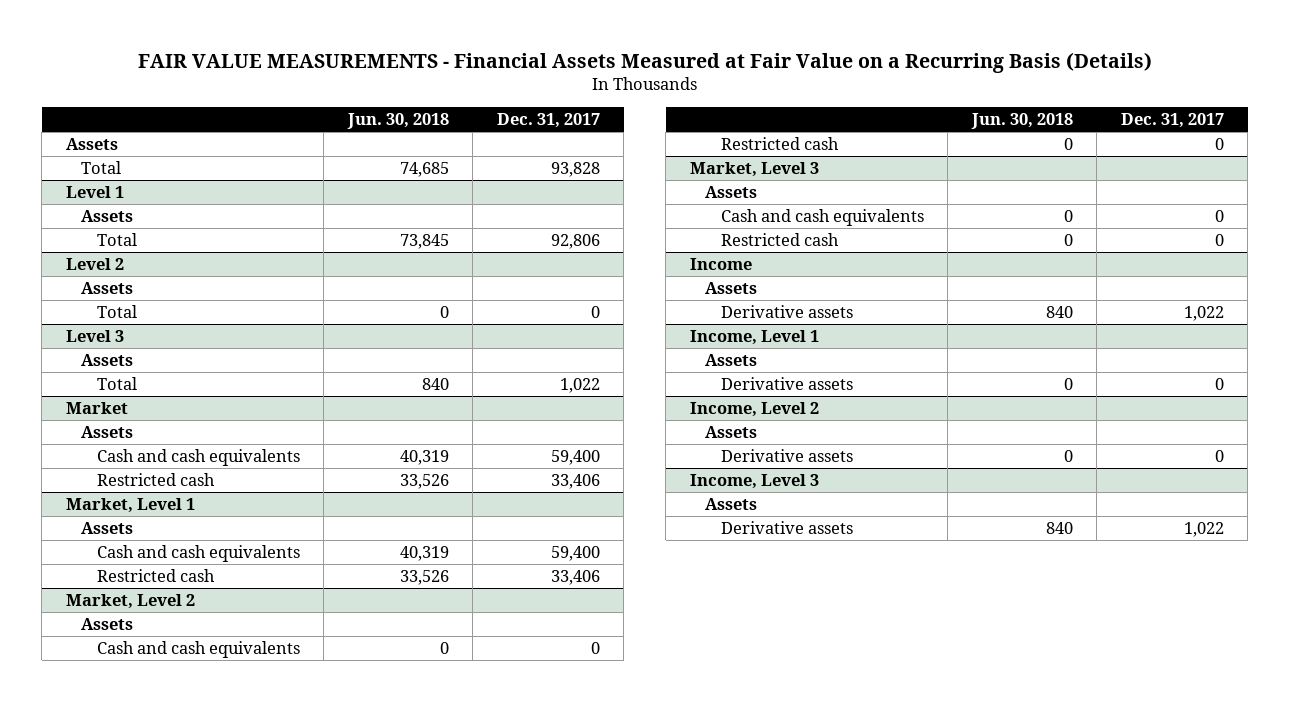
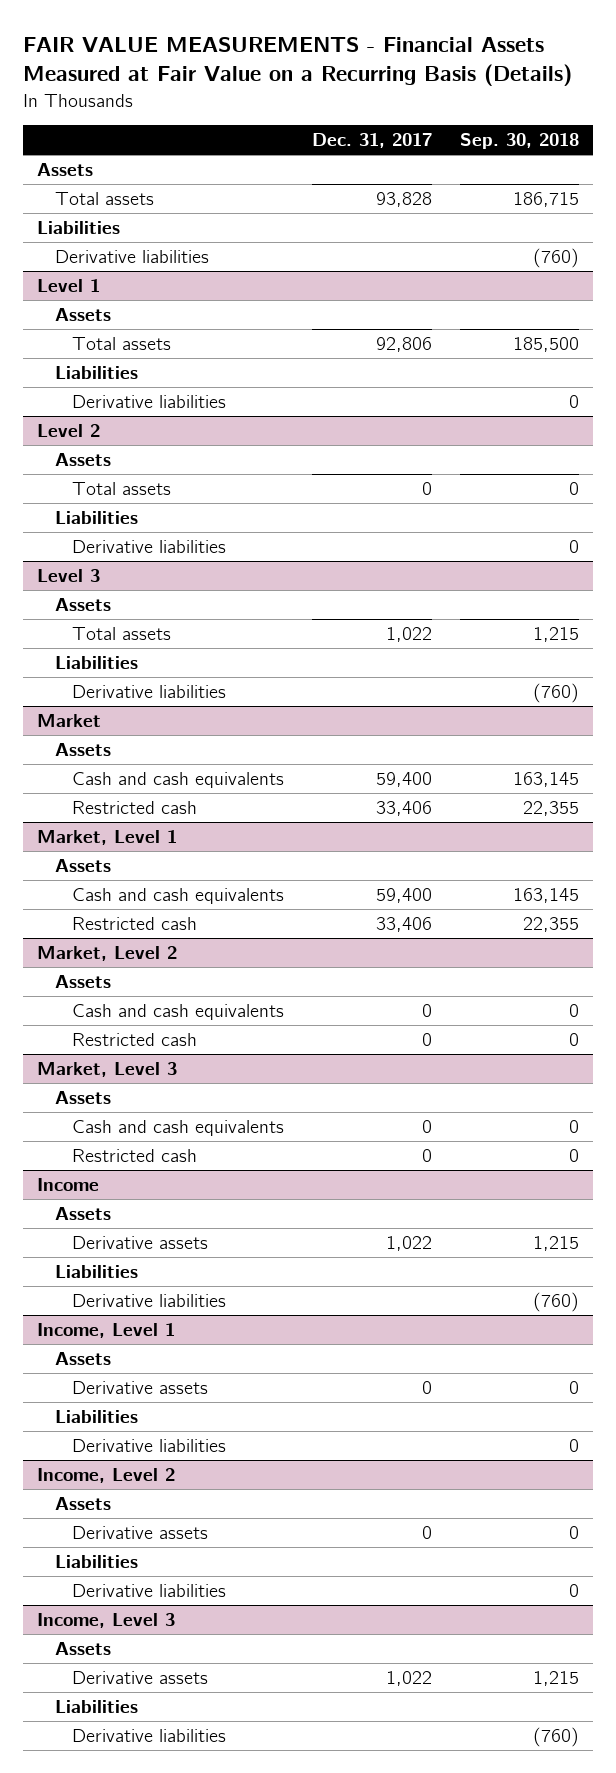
- | Jun. 30, 2018 | Dec. 31, 2017
+ | Dec. 31, 2017 | Sep. 30, 2018
- Total | 74,685 | 93,828
+ Total assets | 93,828 | 186,715
+ Liabilities
+ Derivative liabilities | | (760)
@ Level 1
- Total | 73,845 | 92,806
+ Total assets | 92,806 | 185,500
+ Liabilities
+ Derivative liabilities | | 0
@ Level 2
- Total | 0 | 0
+ Total assets | 0 | 0
+ Liabilities
+ Derivative liabilities | | 0
@ Level 3
- Total | 840 | 1,022
+ Total assets | 1,022 | 1,215
+ Liabilities
+ Derivative liabilities | | (760)
@ Income
+ Liabilities
+ Derivative liabilities | | (760)
@ Income, Level 1
+ Liabilities
+ Derivative liabilities | | 0
@ Income, Level 2
+ Liabilities
+ Derivative liabilities | | 0
@ Income, Level 3
+ Liabilities
+ Derivative liabilities | | (760)

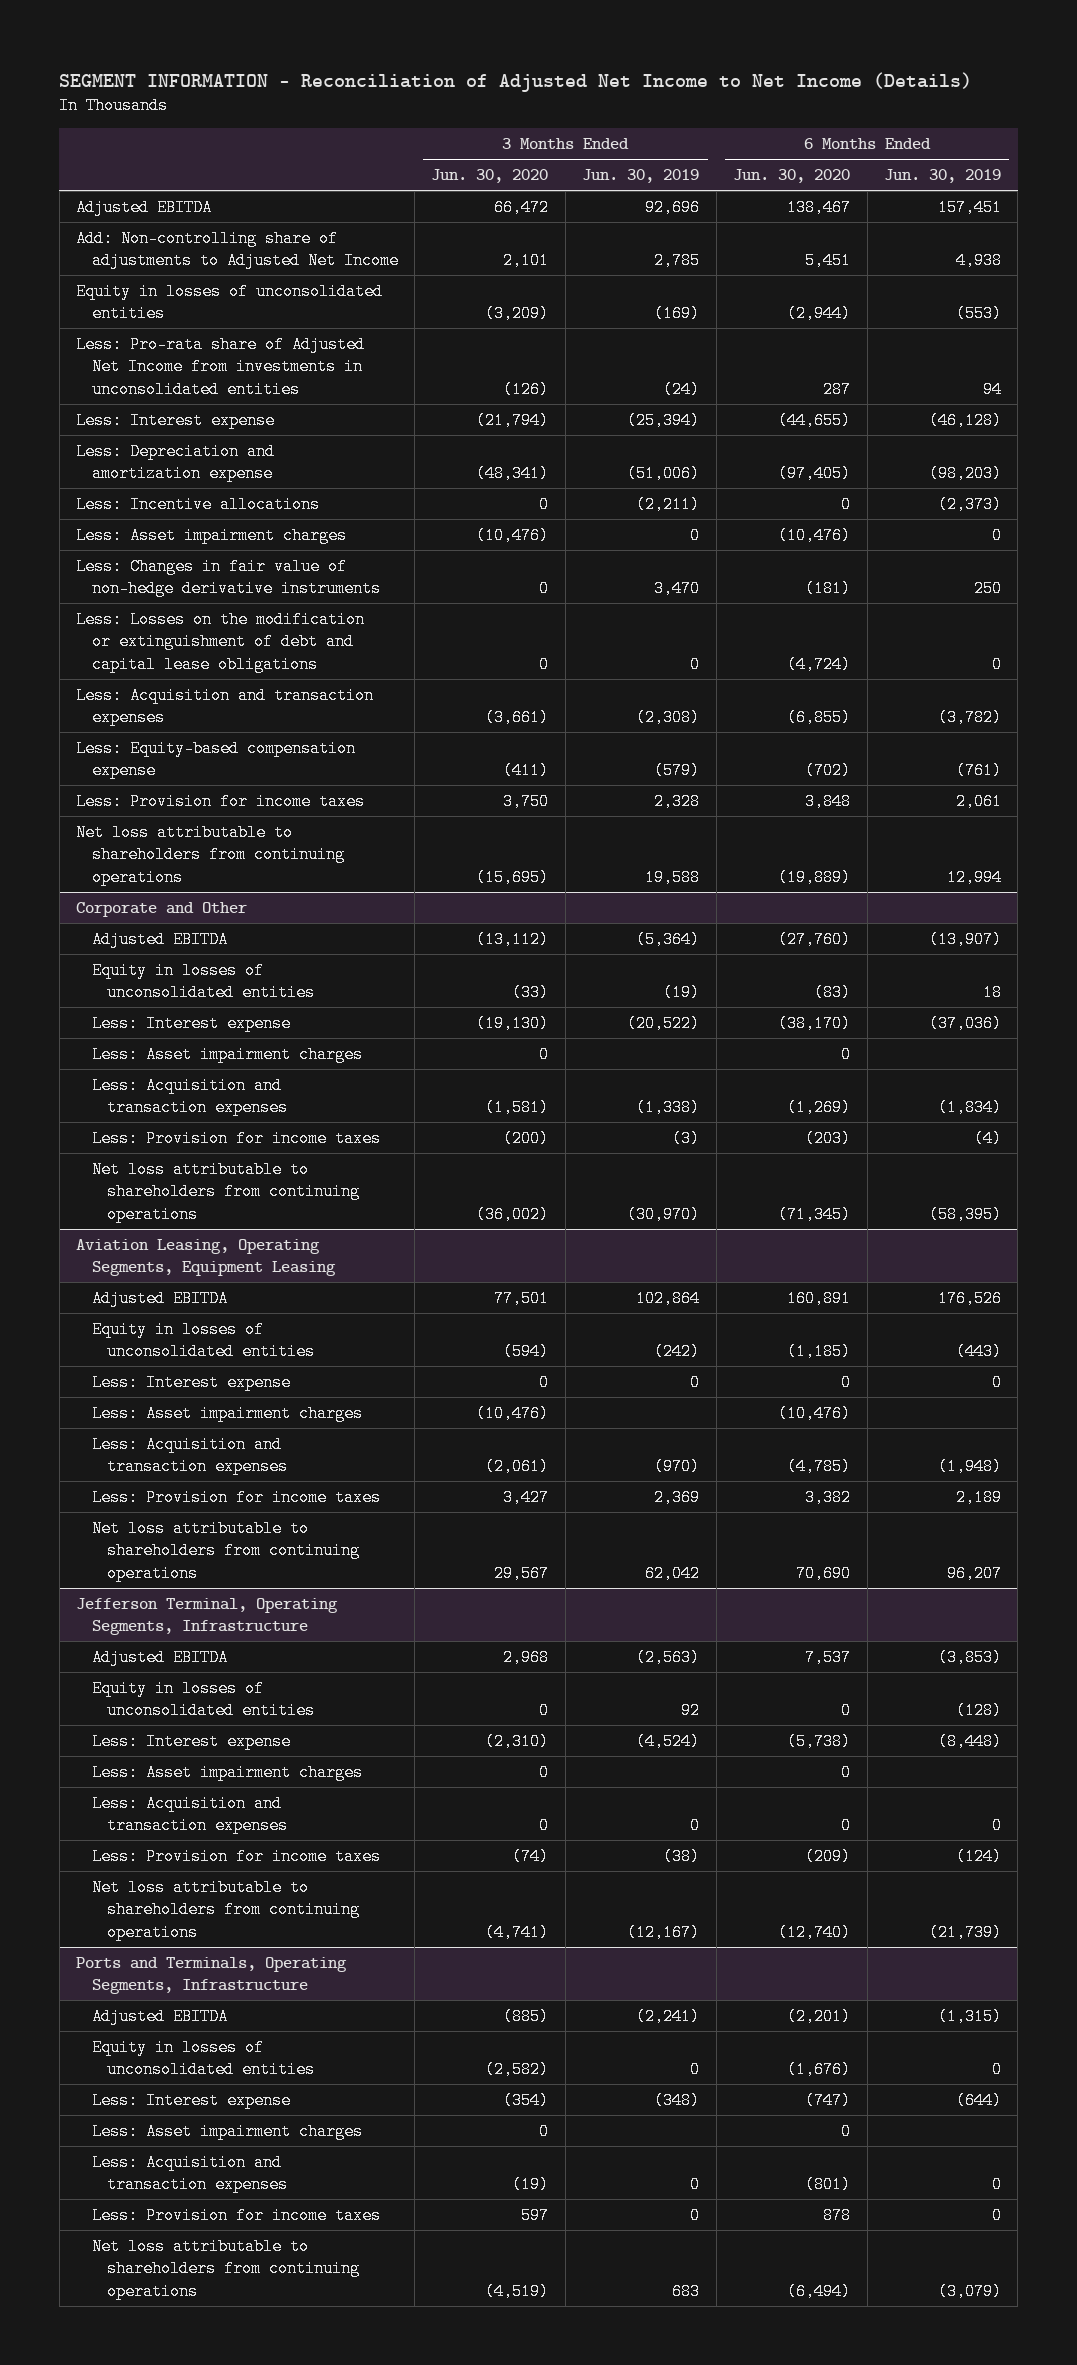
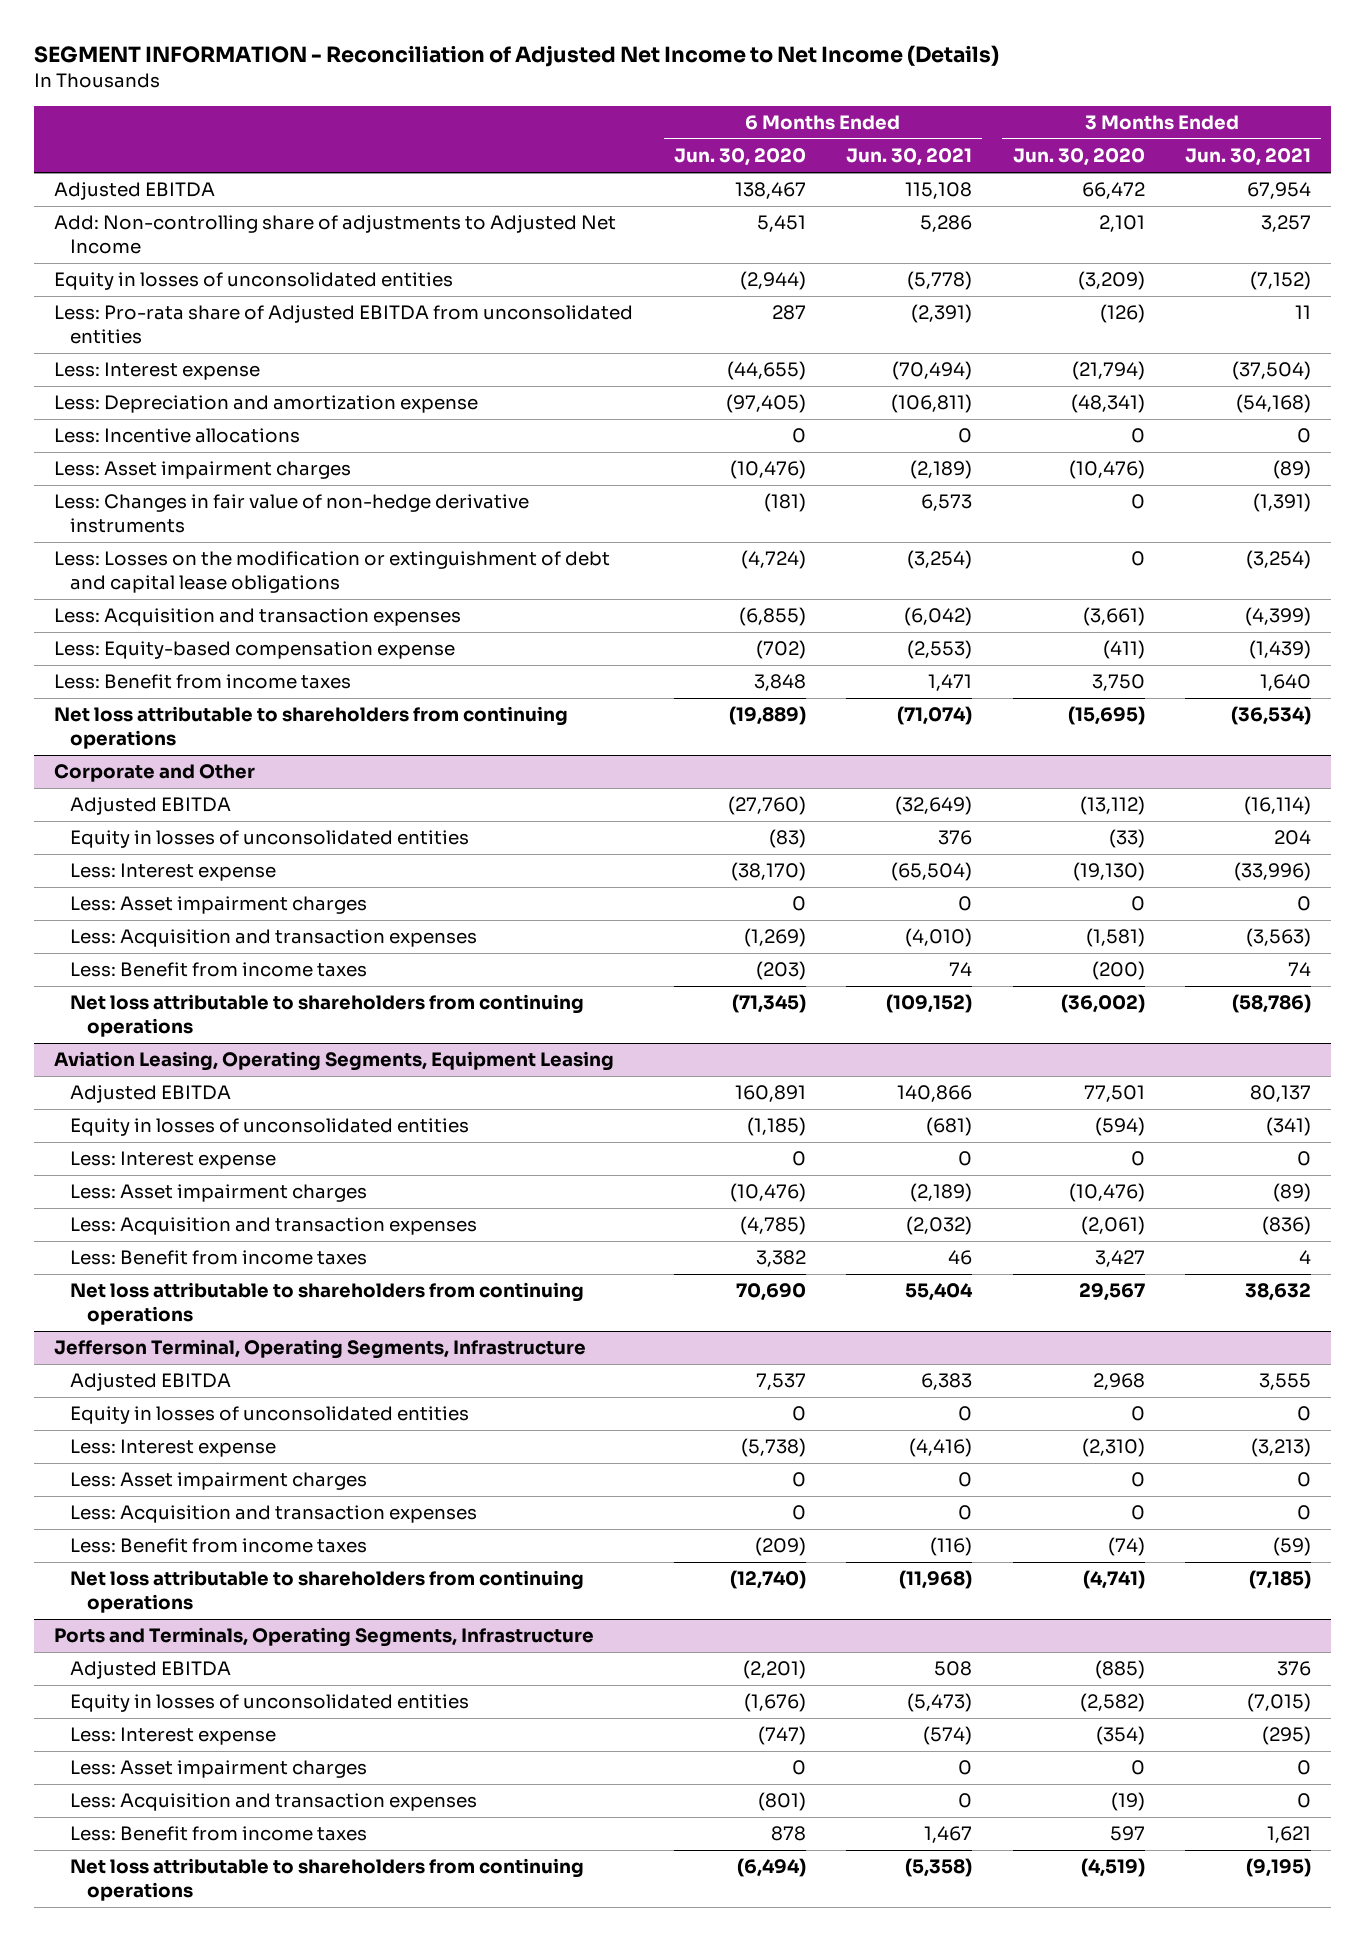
- | 3 Months Ended Jun. 30, 2020 | 3 Months Ended Jun. 30, 2019 | 6 Months Ended Jun. 30, 2020 | 6 Months Ended Jun. 30, 2019
+ | 6 Months Ended Jun. 30, 2020 | 6 Months Ended Jun. 30, 2021 | 3 Months Ended Jun. 30, 2020 | 3 Months Ended Jun. 30, 2021
- Less: Pro-rata share of Adjusted Net Income from investments in unconsolidated entities | (126) | (24) | 287 | 94
+ Less: Pro-rata share of Adjusted EBITDA from unconsolidated entities | 287 | (2,391) | (126) | 11
- Less: Provision for income taxes | 3,750 | 2,328 | 3,848 | 2,061
+ Less: Benefit from income taxes | 3,848 | 1,471 | 3,750 | 1,640
@ Corporate and Other
- Less: Provision for income taxes | (200) | (3) | (203) | (4)
+ Less: Benefit from income taxes | (203) | 74 | (200) | 74
@ Aviation Leasing, Operating Segments, Equipment Leasing
- Less: Provision for income taxes | 3,427 | 2,369 | 3,382 | 2,189
+ Less: Benefit from income taxes | 3,382 | 46 | 3,427 | 4
@ Jefferson Terminal, Operating Segments, Infrastructure
- Less: Provision for income taxes | (74) | (38) | (209) | (124)
+ Less: Benefit from income taxes | (209) | (116) | (74) | (59)
@ Ports and Terminals, Operating Segments, Infrastructure
- Less: Provision for income taxes | 597 | 0 | 878 | 0
+ Less: Benefit from income taxes | 878 | 1,467 | 597 | 1,621

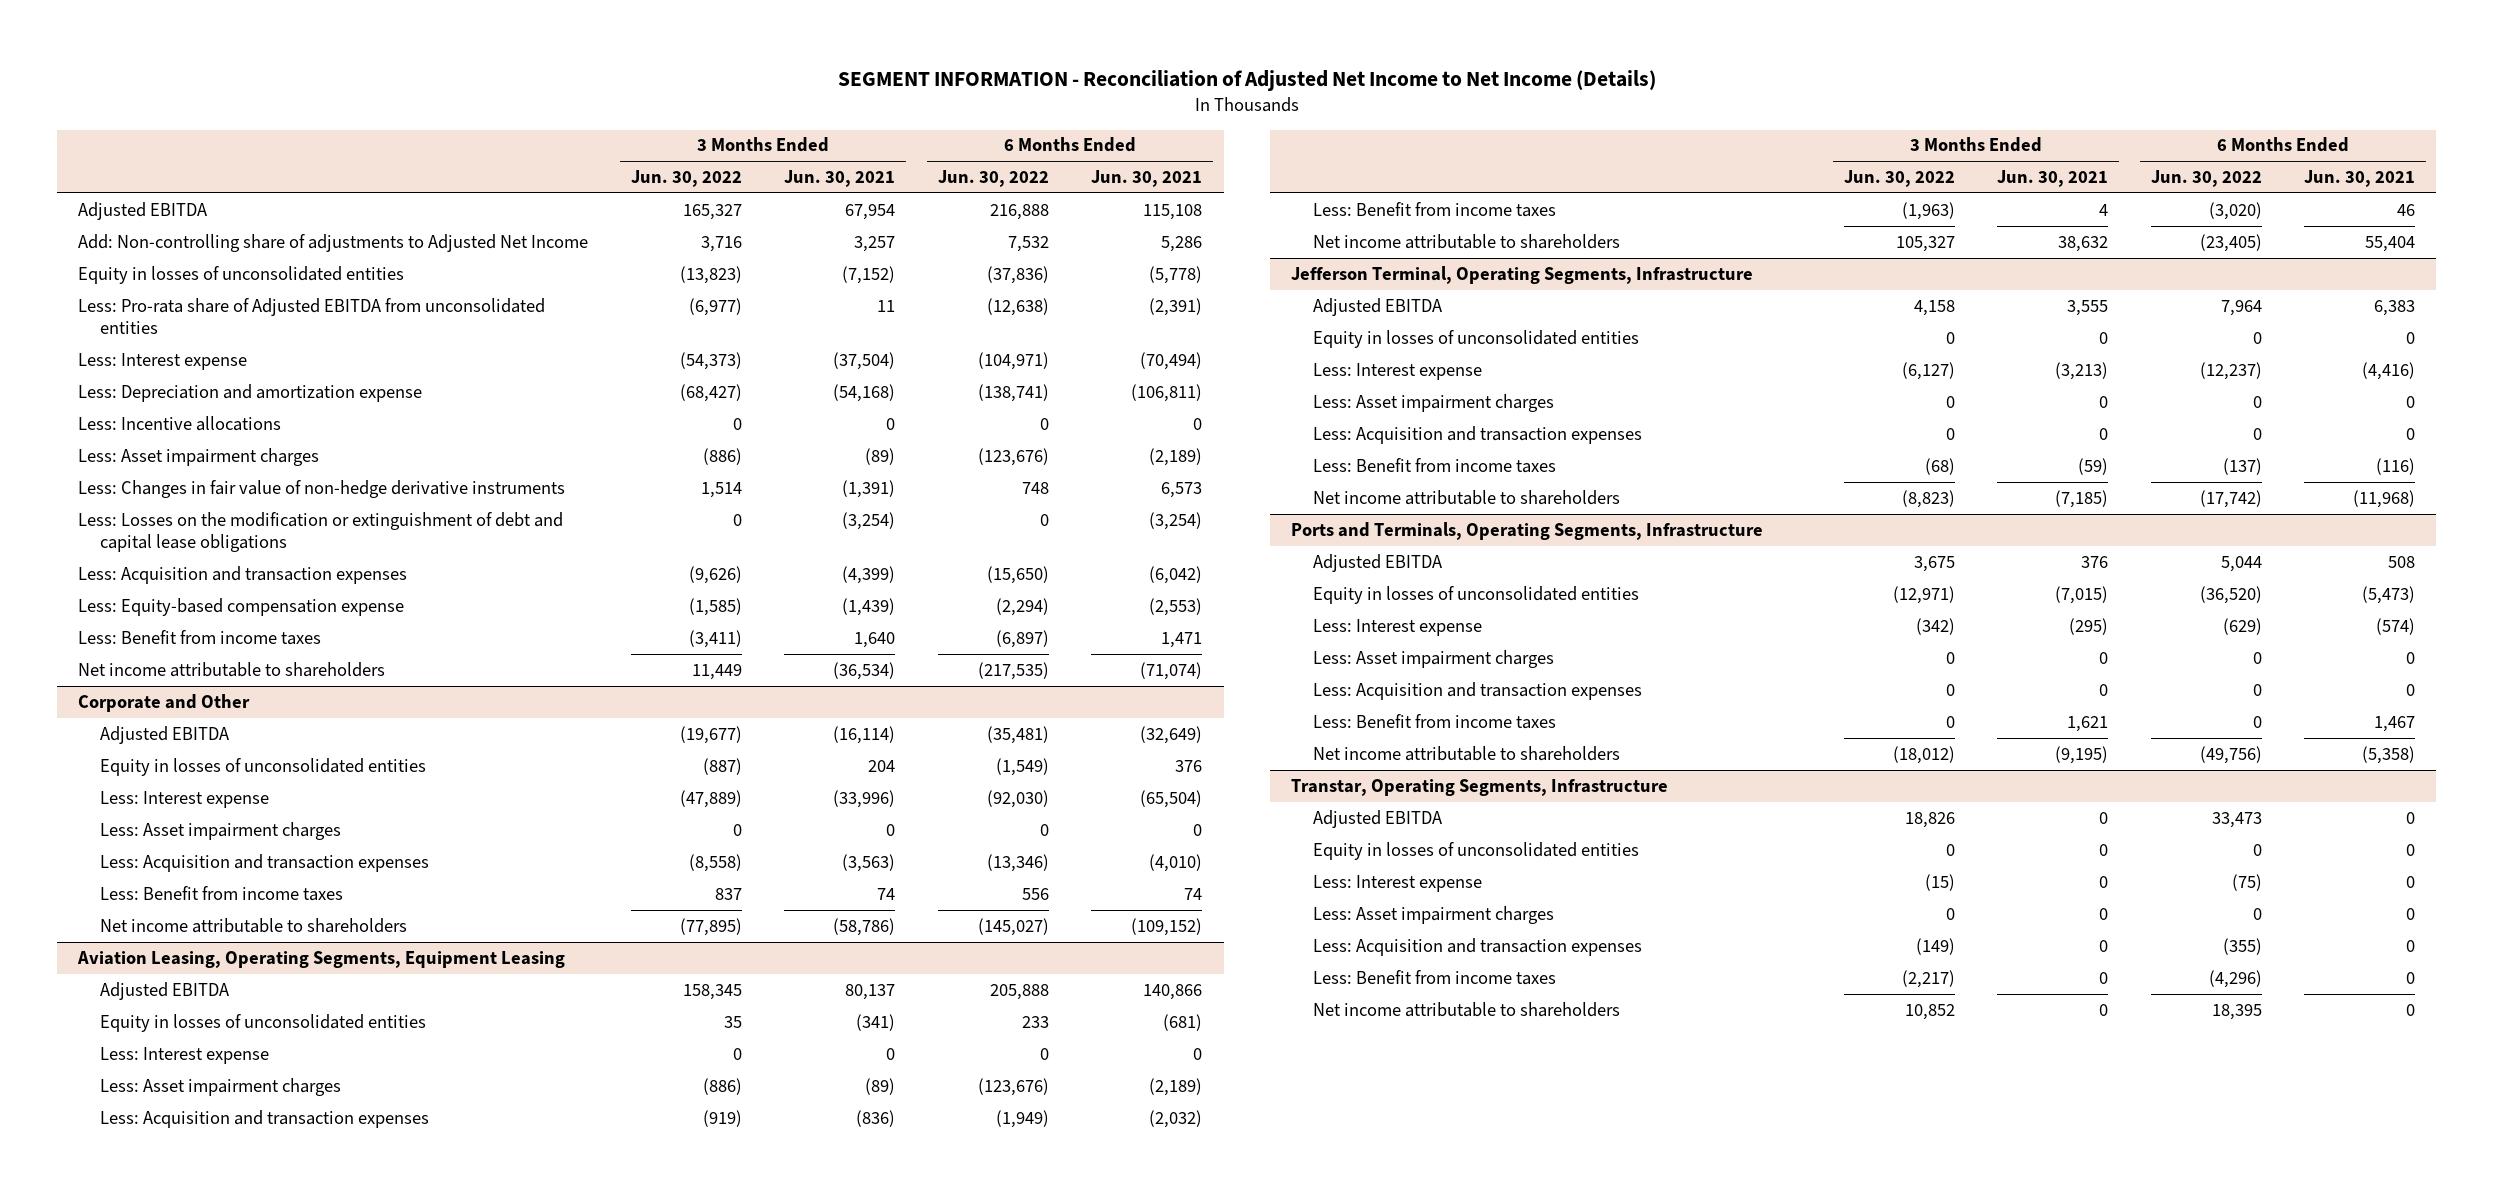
- | 6 Months Ended Jun. 30, 2020 | 6 Months Ended Jun. 30, 2021 | 3 Months Ended Jun. 30, 2020 | 3 Months Ended Jun. 30, 2021
+ | 3 Months Ended Jun. 30, 2022 | 3 Months Ended Jun. 30, 2021 | 6 Months Ended Jun. 30, 2022 | 6 Months Ended Jun. 30, 2021
- Net loss attributable to shareholders from continuing operations | (19,889) | (71,074) | (15,695) | (36,534)
+ Net income attributable to shareholders | 11,449 | (36,534) | (217,535) | (71,074)
@ Corporate and Other
- Net loss attributable to shareholders from continuing operations | (71,345) | (109,152) | (36,002) | (58,786)
+ Net income attributable to shareholders | (77,895) | (58,786) | (145,027) | (109,152)
@ Aviation Leasing, Operating Segments, Equipment Leasing
- Net loss attributable to shareholders from continuing operations | 70,690 | 55,404 | 29,567 | 38,632
+ Net income attributable to shareholders | 105,327 | 38,632 | (23,405) | 55,404
@ Jefferson Terminal, Operating Segments, Infrastructure
- Net loss attributable to shareholders from continuing operations | (12,740) | (11,968) | (4,741) | (7,185)
+ Net income attributable to shareholders | (8,823) | (7,185) | (17,742) | (11,968)
@ Ports and Terminals, Operating Segments, Infrastructure
- Net loss attributable to shareholders from continuing operations | (6,494) | (5,358) | (4,519) | (9,195)
+ Net income attributable to shareholders | (18,012) | (9,195) | (49,756) | (5,358)
+ Transtar, Operating Segments, Infrastructure
+ Adjusted EBITDA | 18,826 | 0 | 33,473 | 0
+ Equity in losses of unconsolidated entities | 0 | 0 | 0 | 0
+ Less: Interest expense | (15) | 0 | (75) | 0
+ Less: Asset impairment charges | 0 | 0 | 0 | 0
+ Less: Acquisition and transaction expenses | (149) | 0 | (355) | 0
+ Less: Benefit from income taxes | (2,217) | 0 | (4,296) | 0
+ Net income attributable to shareholders | 10,852 | 0 | 18,395 | 0

